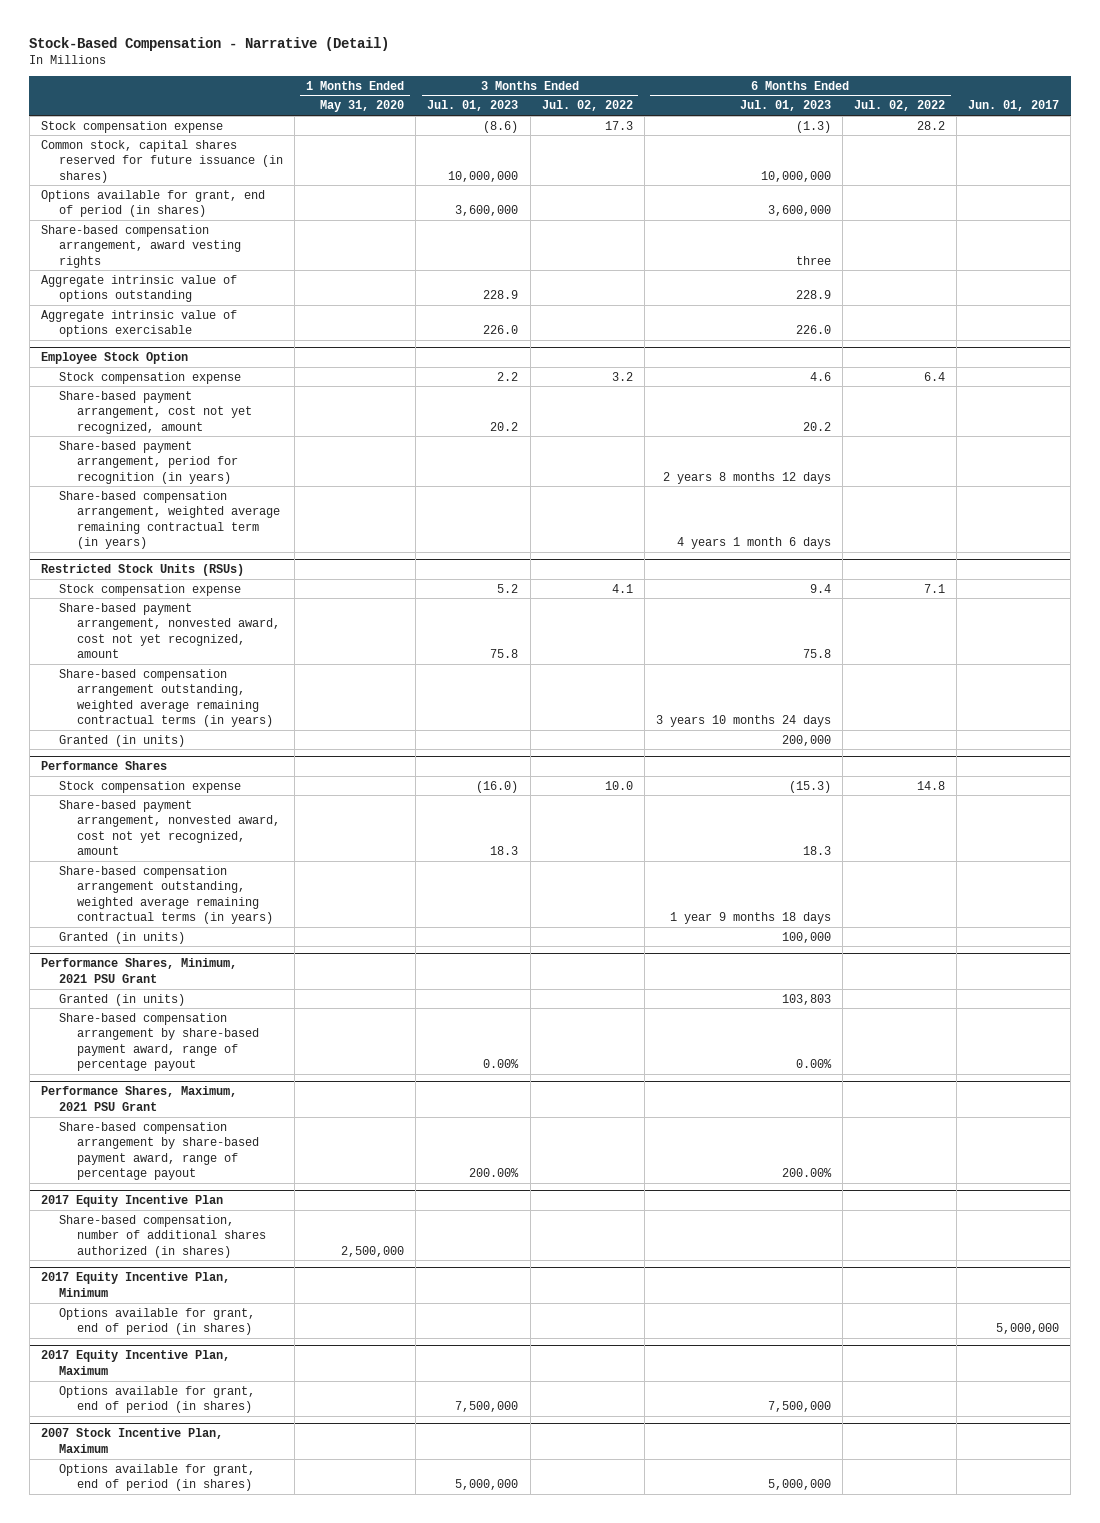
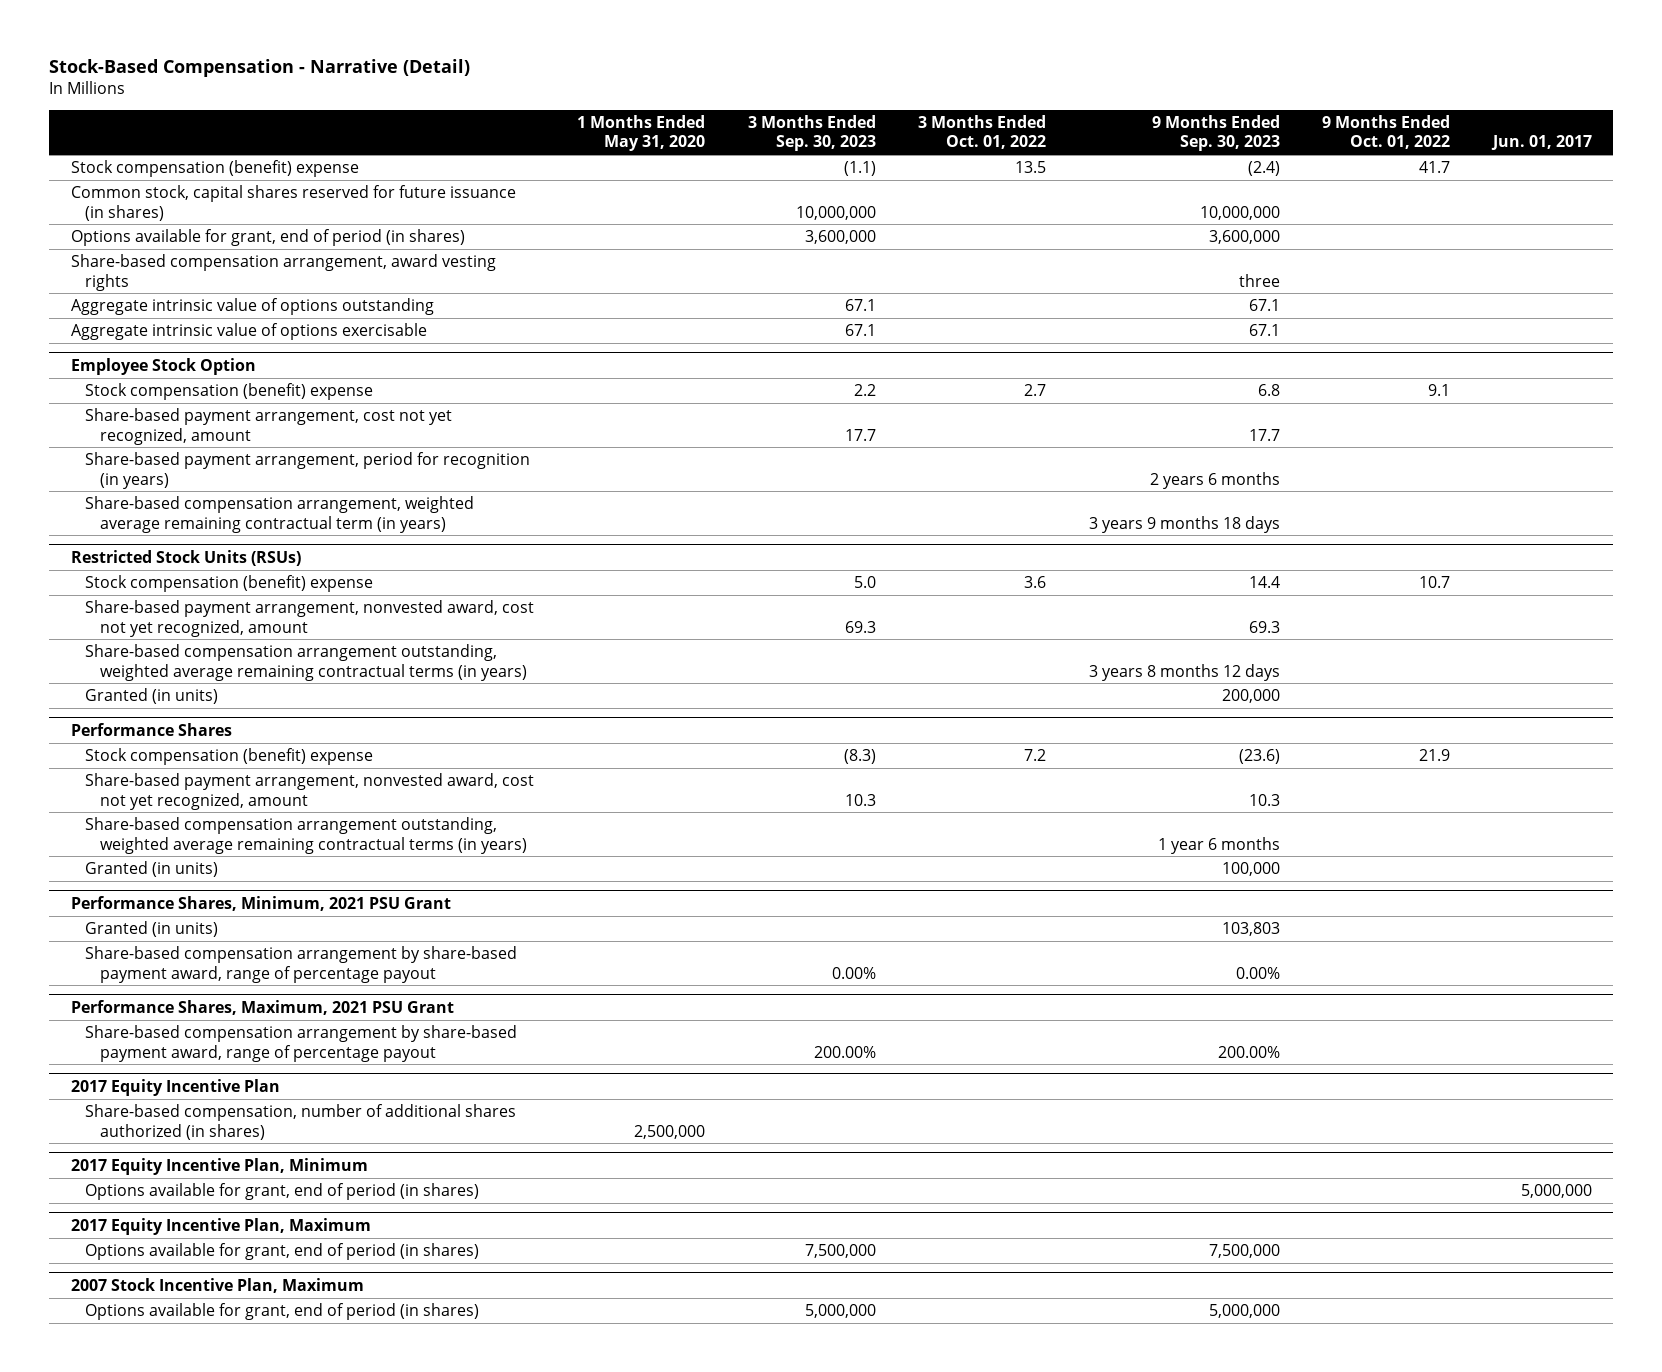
- | 1 Months Ended May 31, 2020 | 3 Months Ended Jul. 01, 2023 | 3 Months Ended Jul. 02, 2022 | 6 Months Ended Jul. 01, 2023 | 6 Months Ended Jul. 02, 2022 | Jun. 01, 2017
+ | 1 Months Ended May 31, 2020 | 3 Months Ended Sep. 30, 2023 | 3 Months Ended Oct. 01, 2022 | 9 Months Ended Sep. 30, 2023 | 9 Months Ended Oct. 01, 2022 | Jun. 01, 2017
- Stock compensation expense | | (8.6) | 17.3 | (1.3) | 28.2 |
+ Stock compensation (benefit) expense | | (1.1) | 13.5 | (2.4) | 41.7 |
@ Employee Stock Option
- Stock compensation expense | | 2.2 | 3.2 | 4.6 | 6.4 |
+ Stock compensation (benefit) expense | | 2.2 | 2.7 | 6.8 | 9.1 |
@ Restricted Stock Units (RSUs)
- Stock compensation expense | | 5.2 | 4.1 | 9.4 | 7.1 |
+ Stock compensation (benefit) expense | | 5.0 | 3.6 | 14.4 | 10.7 |
@ Performance Shares
- Stock compensation expense | | (16.0) | 10.0 | (15.3) | 14.8 |
+ Stock compensation (benefit) expense | | (8.3) | 7.2 | (23.6) | 21.9 |

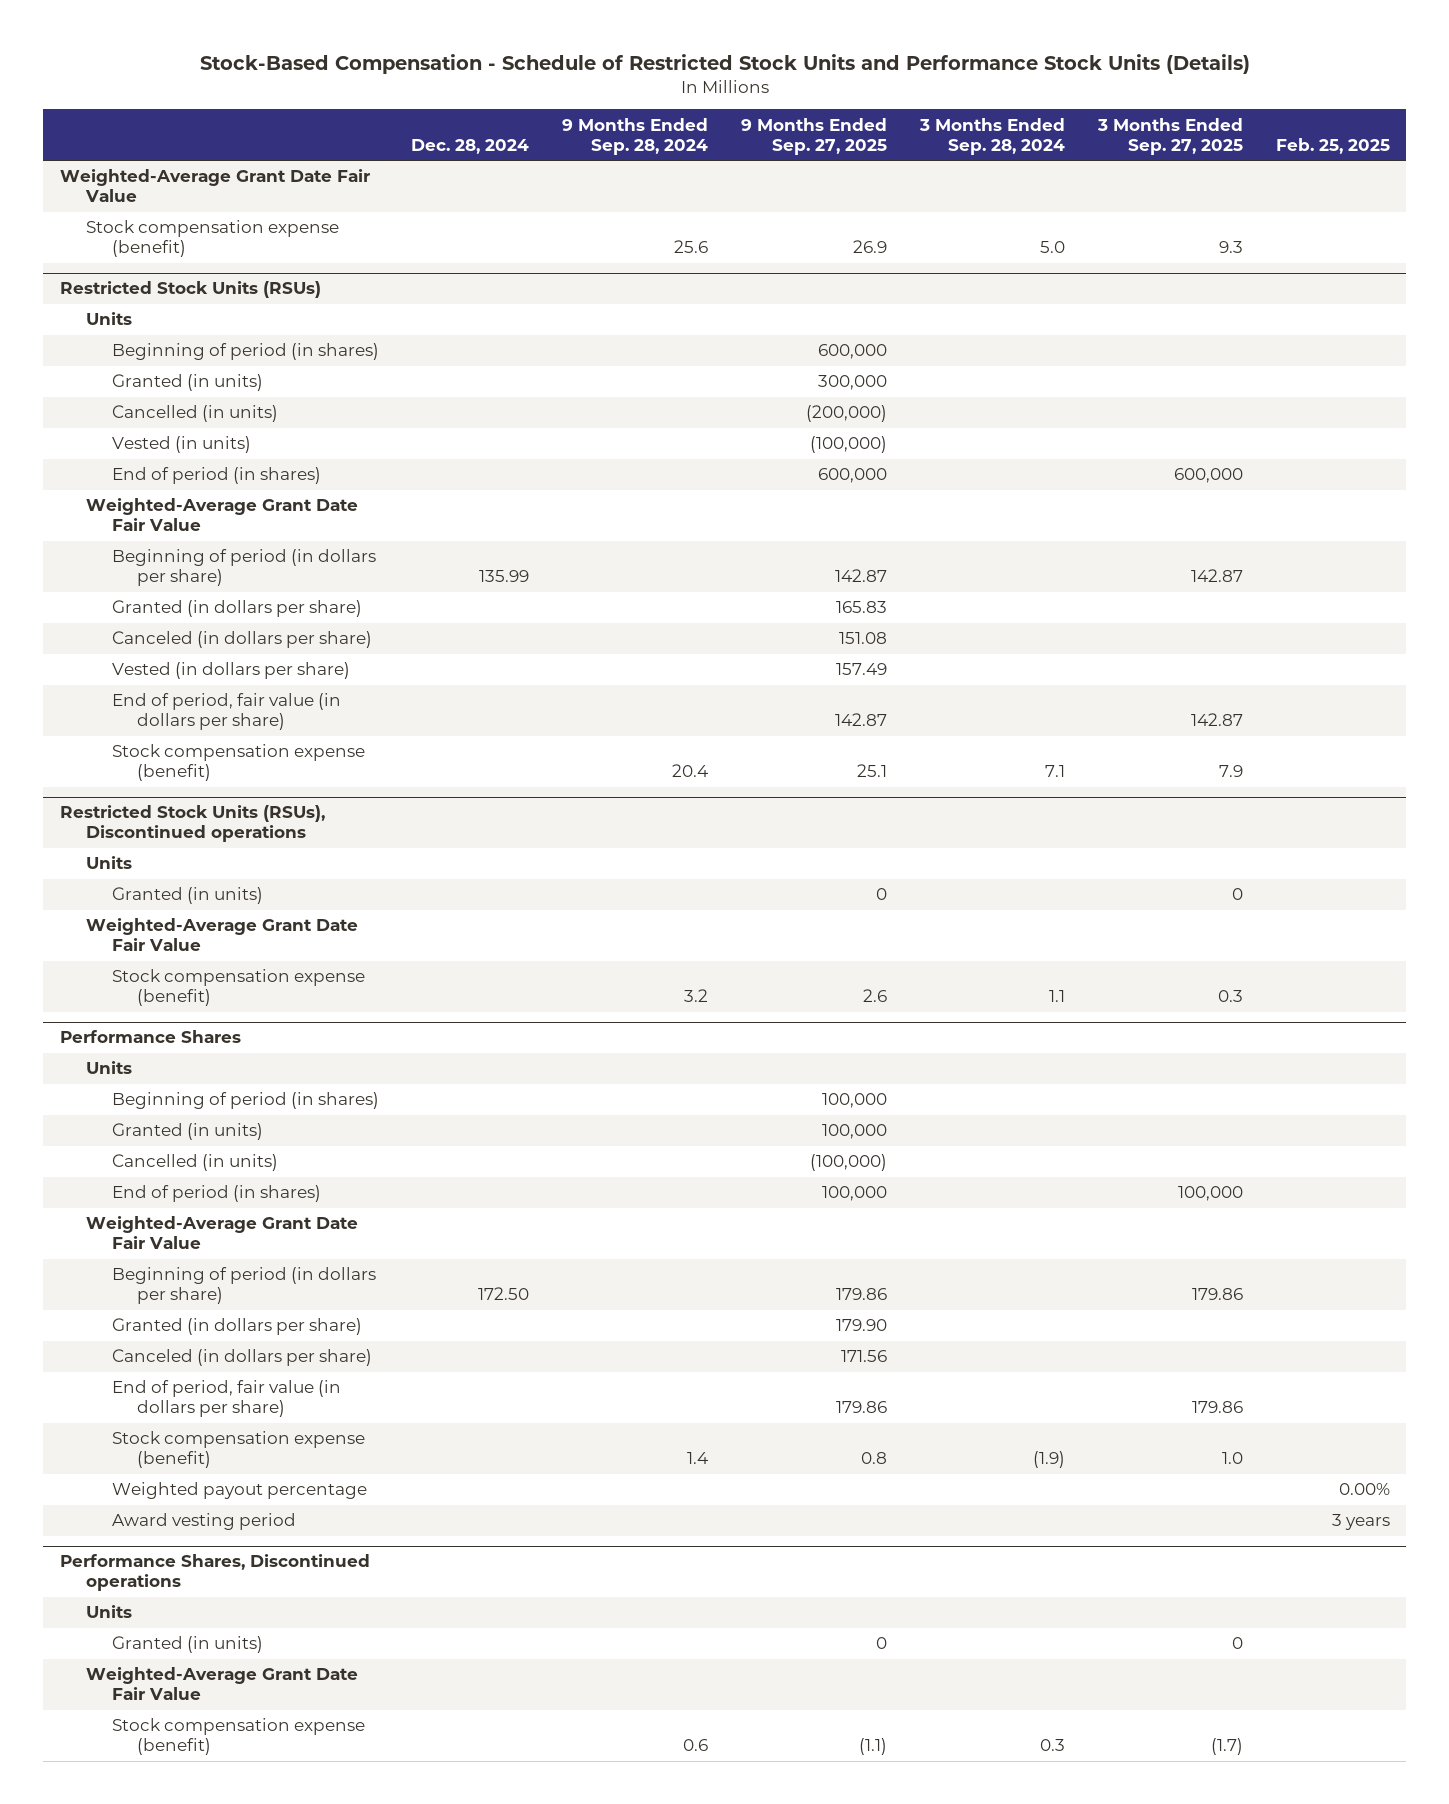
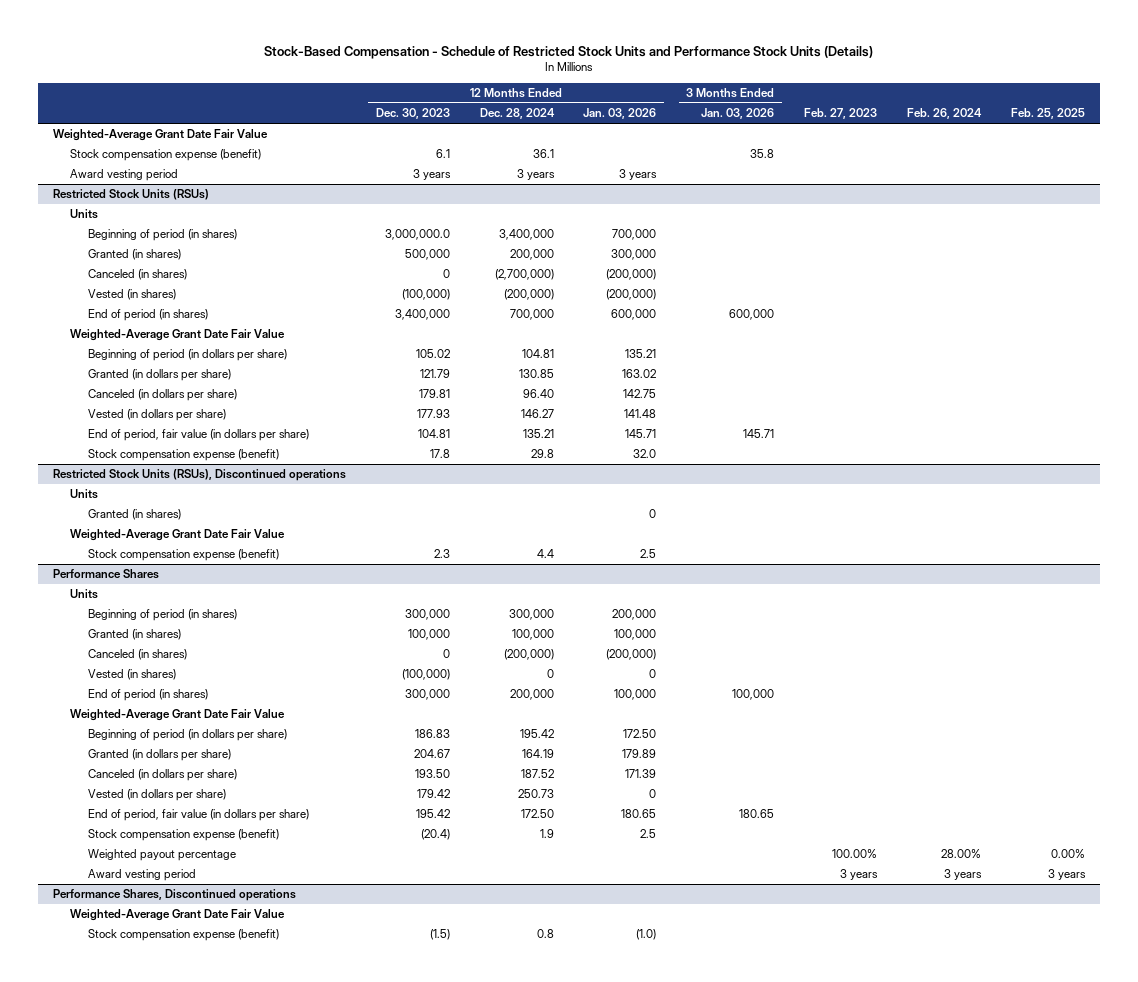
- | Dec. 28, 2024 | 9 Months Ended Sep. 28, 2024 | 9 Months Ended Sep. 27, 2025 | 3 Months Ended Sep. 28, 2024 | 3 Months Ended Sep. 27, 2025 | Feb. 25, 2025
+ | 12 Months Ended Dec. 30, 2023 | 12 Months Ended Dec. 28, 2024 | 12 Months Ended Jan. 03, 2026 | 3 Months Ended Jan. 03, 2026 | Feb. 27, 2023 | Feb. 26, 2024 | Feb. 25, 2025
+ Award vesting period | 3 years | 3 years | 3 years | | | |
@ Restricted Stock Units (RSUs)
- Granted (in units) | | | 300,000 | | |
- Cancelled (in units) | | | (200,000) | | |
- Vested (in units) | | | (100,000) | | |
+ Granted (in shares) | 500,000 | 200,000 | 300,000 | | | |
+ Canceled (in shares) | 0 | (2,700,000) | (200,000) | | | |
+ Vested (in shares) | (100,000) | (200,000) | (200,000) | | | |
@ Restricted Stock Units (RSUs), Discontinued operations
- Granted (in units) | | | 0 | | 0 |
+ Granted (in shares) | | | 0 | | | |
@ Performance Shares
- Granted (in units) | | | 100,000 | | |
- Cancelled (in units) | | | (100,000) | | |
+ Granted (in shares) | 100,000 | 100,000 | 100,000 | | | |
+ Canceled (in shares) | 0 | (200,000) | (200,000) | | | |
+ Vested (in shares) | (100,000) | 0 | 0 | | | |
+ Vested (in dollars per share) | 179.42 | 250.73 | 0 | | | |
@ Performance Shares, Discontinued operations
- Units
- Granted (in units) | | | 0 | | 0 |

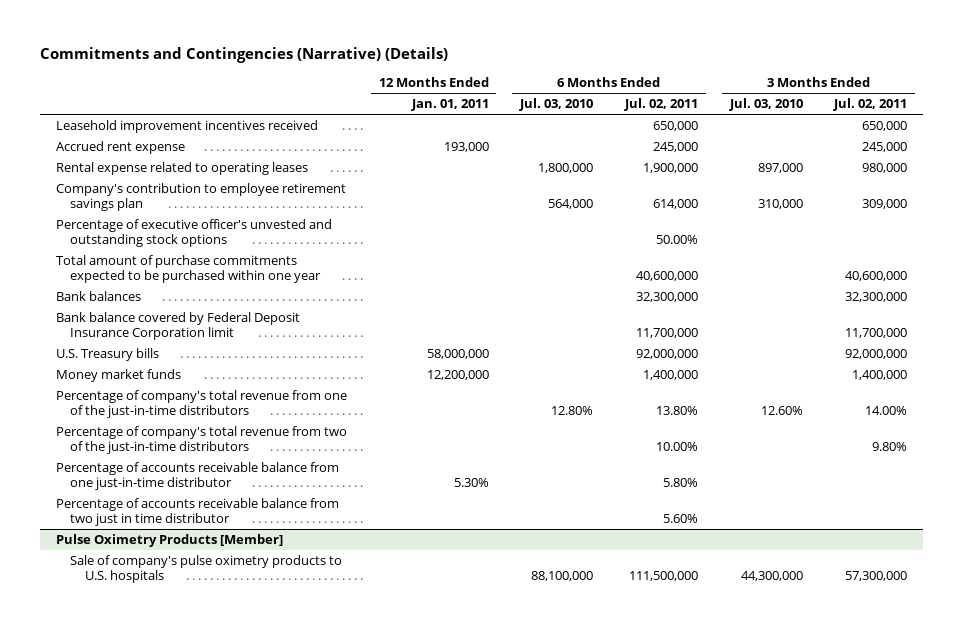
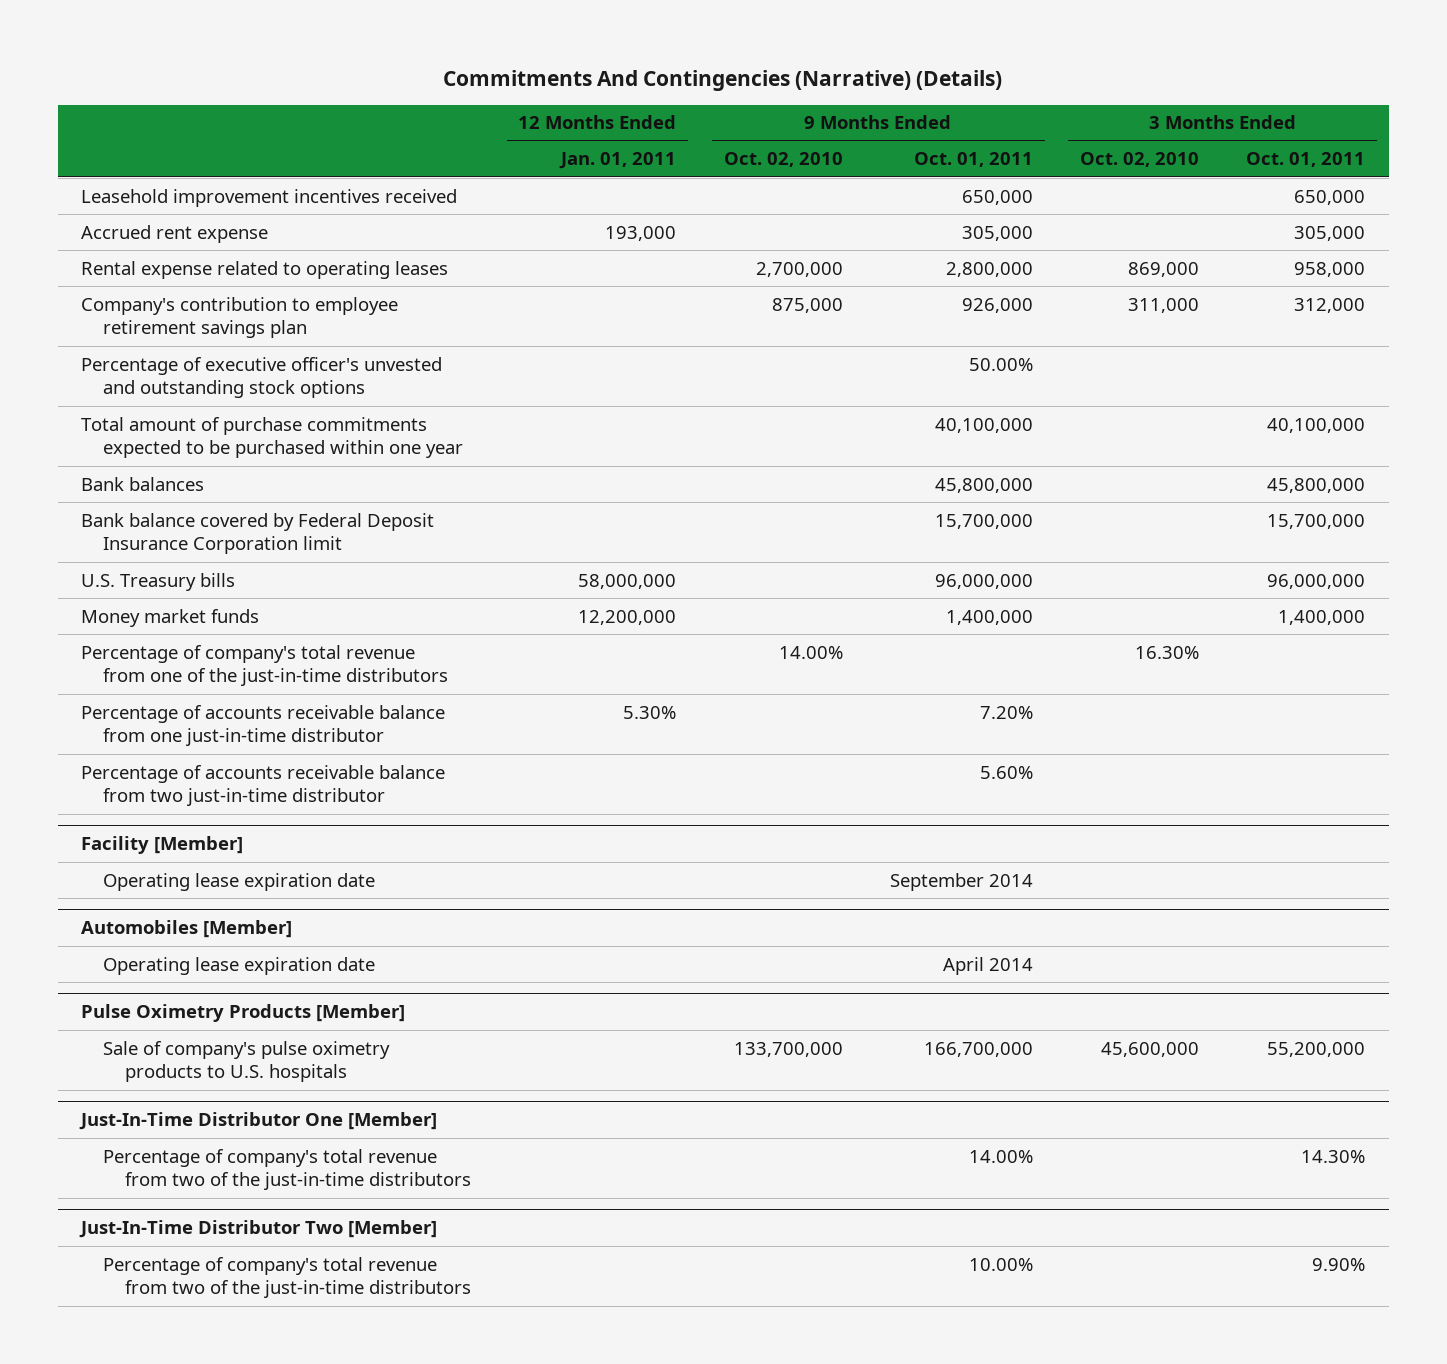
- Commitments and Contingencies (Narrative) (Details)
+ Commitments And Contingencies (Narrative) (Details)
- | 12 Months Ended Jan. 01, 2011 | 6 Months Ended Jul. 03, 2010 | 6 Months Ended Jul. 02, 2011 | 3 Months Ended Jul. 03, 2010 | 3 Months Ended Jul. 02, 2011
+ | 12 Months Ended Jan. 01, 2011 | 9 Months Ended Oct. 02, 2010 | 9 Months Ended Oct. 01, 2011 | 3 Months Ended Oct. 02, 2010 | 3 Months Ended Oct. 01, 2011
- Percentage of company's total revenue from two of the just-in-time distributors | | | 10.00% | | 9.80%
- Percentage of accounts receivable balance from two just in time distributor | | | 5.60% | |
+ Percentage of accounts receivable balance from two just-in-time distributor | | | 5.60% | |
+ Facility [Member]
+ Operating lease expiration date | | | September 2014 | |
+ Automobiles [Member]
+ Operating lease expiration date | | | April 2014 | |
+ Just-In-Time Distributor One [Member]
+ Percentage of company's total revenue from two of the just-in-time distributors | | | 14.00% | | 14.30%
+ Just-In-Time Distributor Two [Member]
+ Percentage of company's total revenue from two of the just-in-time distributors | | | 10.00% | | 9.90%

